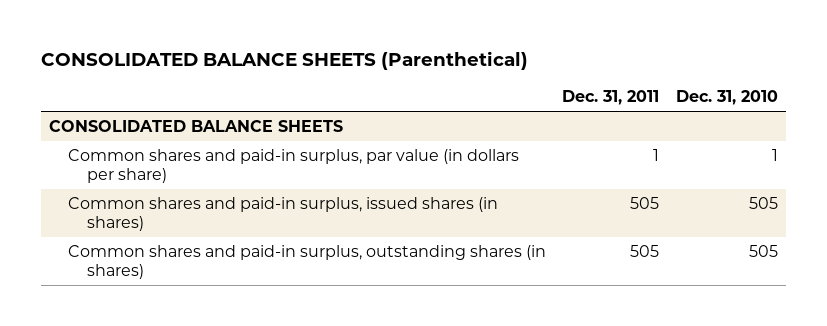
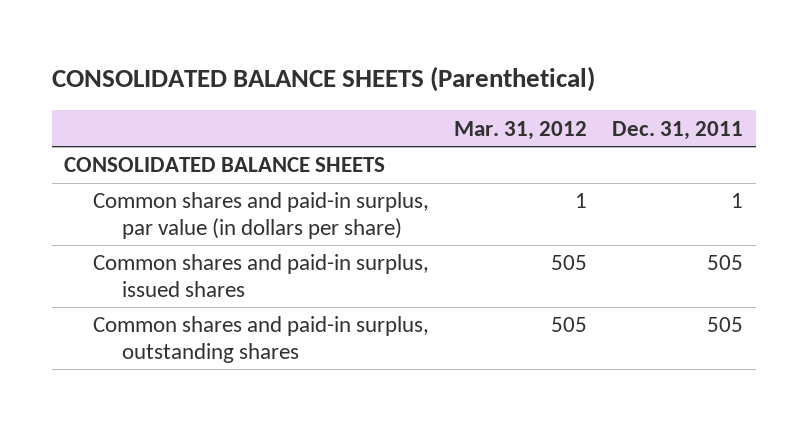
- | Dec. 31, 2011 | Dec. 31, 2010
+ | Mar. 31, 2012 | Dec. 31, 2011
- Common shares and paid-in surplus, issued shares (in shares) | 505 | 505
- Common shares and paid-in surplus, outstanding shares (in shares) | 505 | 505
+ Common shares and paid-in surplus, issued shares | 505 | 505
+ Common shares and paid-in surplus, outstanding shares | 505 | 505

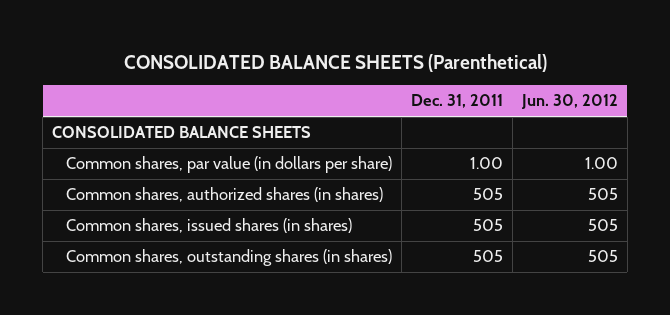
- | Mar. 31, 2012 | Dec. 31, 2011
+ | Dec. 31, 2011 | Jun. 30, 2012
- Common shares and paid-in surplus, par value (in dollars per share) | 1 | 1
- Common shares and paid-in surplus, issued shares | 505 | 505
- Common shares and paid-in surplus, outstanding shares | 505 | 505
+ Common shares, par value (in dollars per share) | 1.00 | 1.00
+ Common shares, authorized shares (in shares) | 505 | 505
+ Common shares, issued shares (in shares) | 505 | 505
+ Common shares, outstanding shares (in shares) | 505 | 505

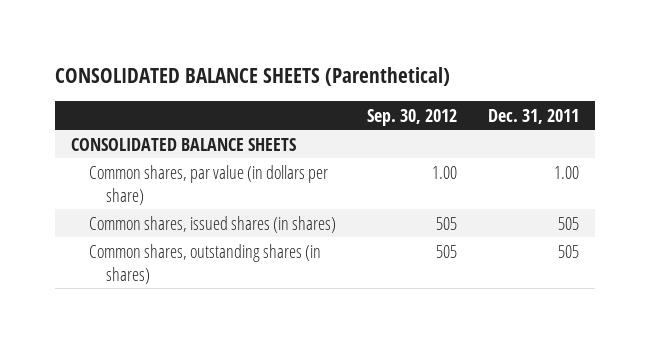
- | Dec. 31, 2011 | Jun. 30, 2012
+ | Sep. 30, 2012 | Dec. 31, 2011
- Common shares, authorized shares (in shares) | 505 | 505

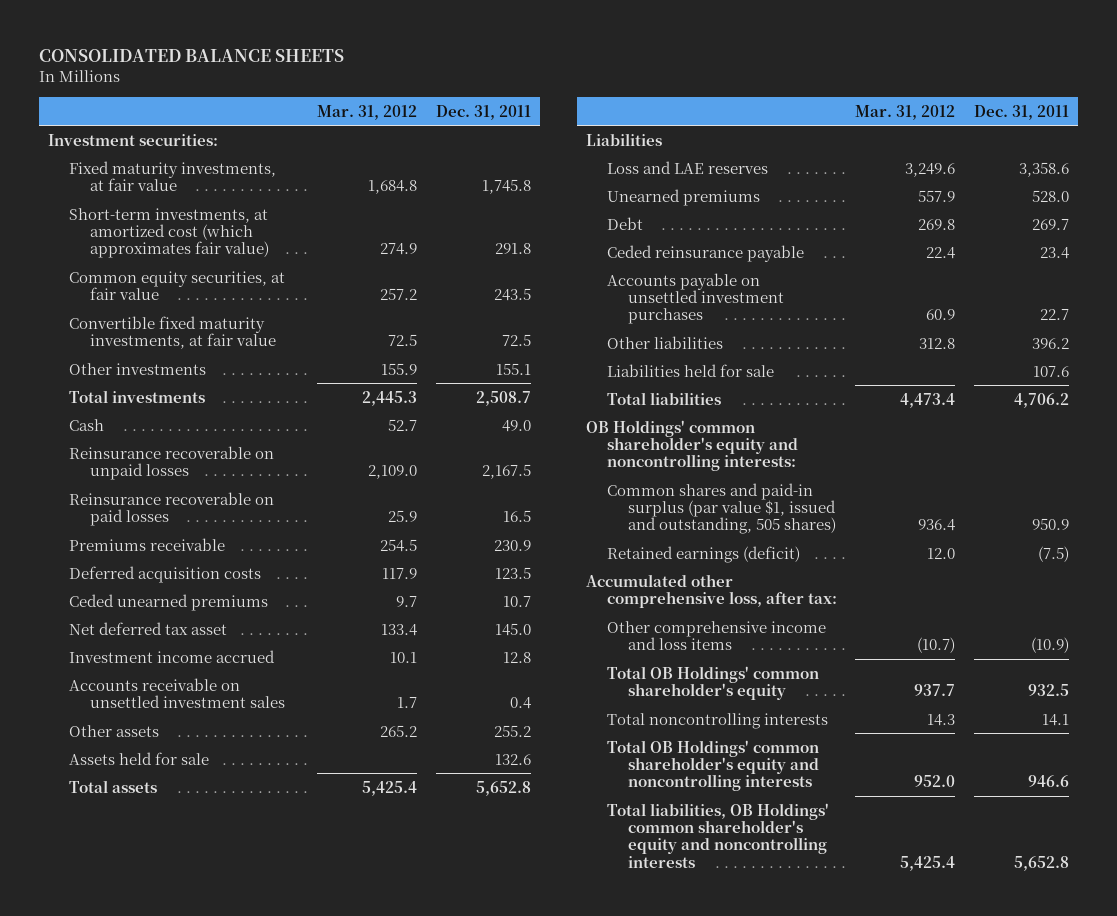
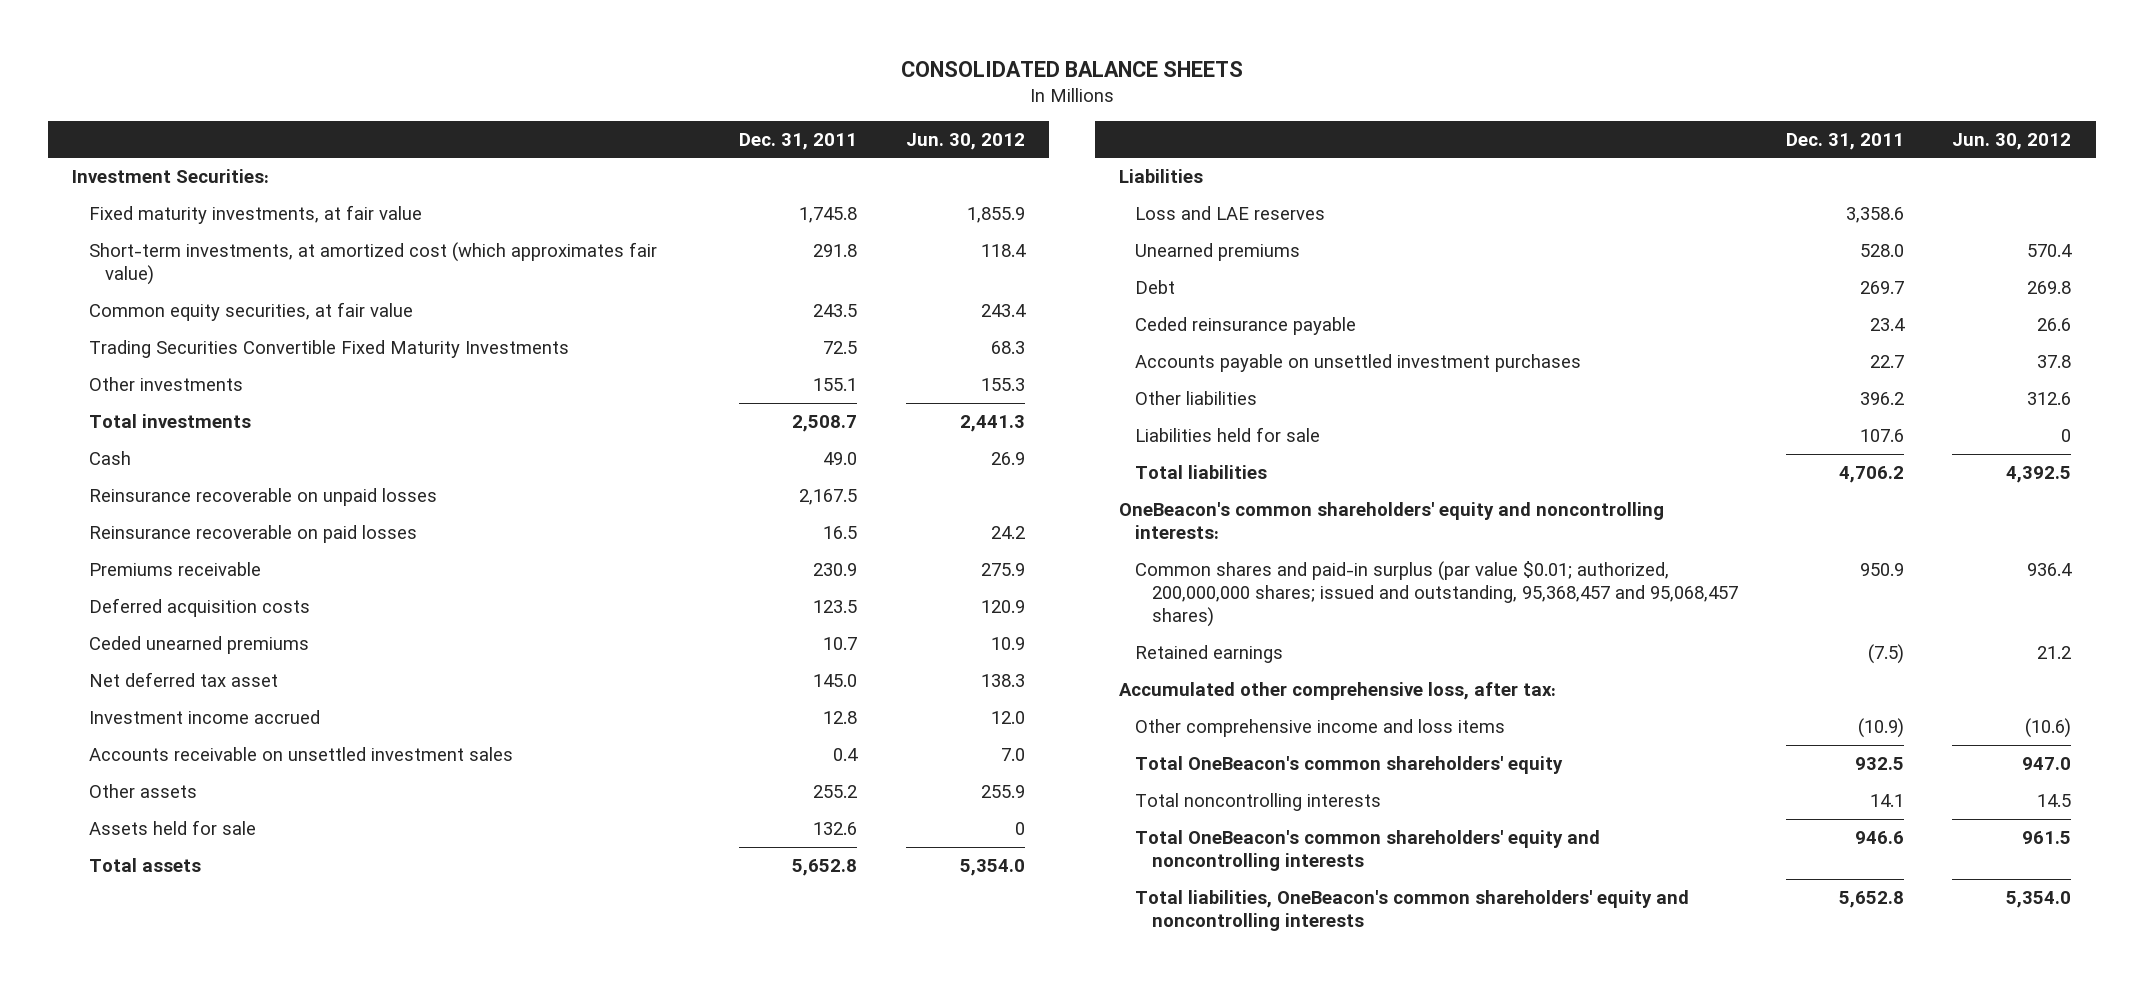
- | Mar. 31, 2012 | Dec. 31, 2011
+ | Dec. 31, 2011 | Jun. 30, 2012
- Investment securities:
+ Investment Securities:
- Convertible fixed maturity investments, at fair value | 72.5 | 72.5
+ Trading Securities Convertible Fixed Maturity Investments | 72.5 | 68.3
- OB Holdings' common shareholder's equity and noncontrolling interests:
- Common shares and paid-in surplus (par value $1, issued and outstanding, 505 shares) | 936.4 | 950.9
- Retained earnings (deficit) | 12.0 | (7.5)
+ OneBeacon's common shareholders' equity and noncontrolling interests:
+ Common shares and paid-in surplus (par value $0.01; authorized, 200,000,000 shares; issued and outstanding, 95,368,457 and 95,068,457 shares) | 950.9 | 936.4
+ Retained earnings | (7.5) | 21.2
- Total OB Holdings' common shareholder's equity | 937.7 | 932.5
+ Total OneBeacon's common shareholders' equity | 932.5 | 947.0
- Total OB Holdings' common shareholder's equity and noncontrolling interests | 952.0 | 946.6
- Total liabilities, OB Holdings' common shareholder's equity and noncontrolling interests | 5,425.4 | 5,652.8
+ Total OneBeacon's common shareholders' equity and noncontrolling interests | 946.6 | 961.5
+ Total liabilities, OneBeacon's common shareholders' equity and noncontrolling interests | 5,652.8 | 5,354.0

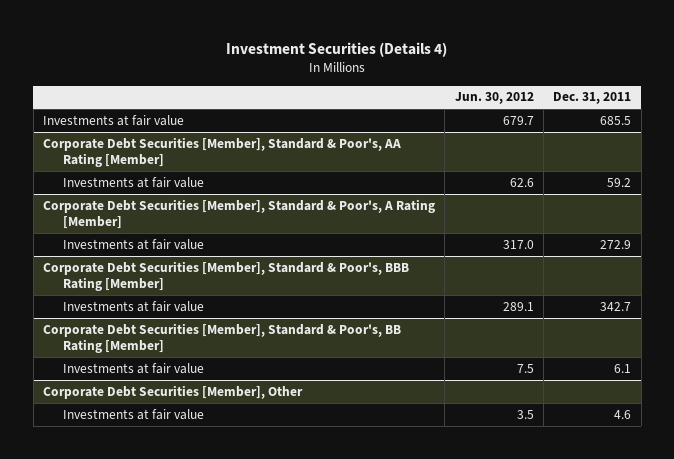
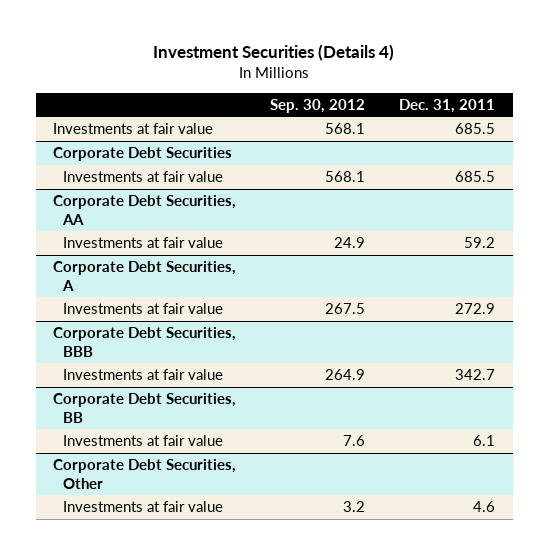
- | Jun. 30, 2012 | Dec. 31, 2011
+ | Sep. 30, 2012 | Dec. 31, 2011
- Corporate Debt Securities [Member], Standard & Poor's, AA Rating [Member]
+ Corporate Debt Securities
+ Investments at fair value | 568.1 | 685.5
+ Corporate Debt Securities, AA
- Corporate Debt Securities [Member], Standard & Poor's, A Rating [Member]
+ Corporate Debt Securities, A
- Corporate Debt Securities [Member], Standard & Poor's, BBB Rating [Member]
+ Corporate Debt Securities, BBB
- Corporate Debt Securities [Member], Standard & Poor's, BB Rating [Member]
+ Corporate Debt Securities, BB
- Corporate Debt Securities [Member], Other
+ Corporate Debt Securities, Other

